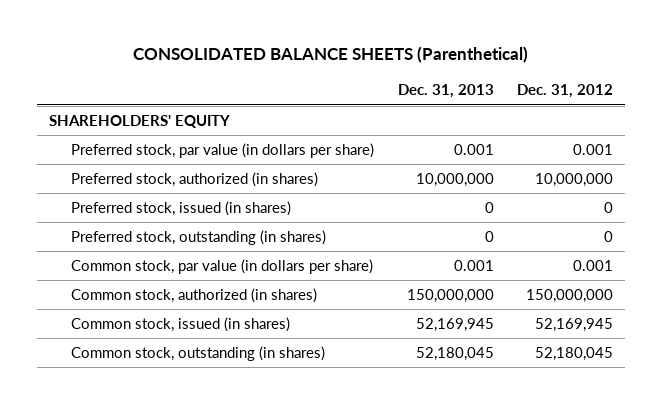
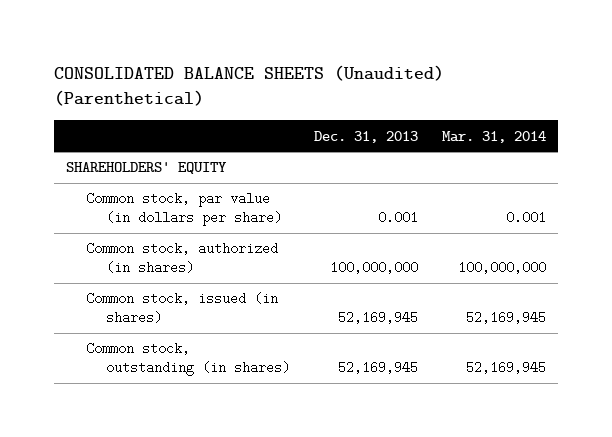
- CONSOLIDATED BALANCE SHEETS (Parenthetical)
+ CONSOLIDATED BALANCE SHEETS (Unaudited) (Parenthetical)
- | Dec. 31, 2013 | Dec. 31, 2012
+ | Dec. 31, 2013 | Mar. 31, 2014
- Preferred stock, par value (in dollars per share) | 0.001 | 0.001
- Preferred stock, authorized (in shares) | 10,000,000 | 10,000,000
- Preferred stock, issued (in shares) | 0 | 0
- Preferred stock, outstanding (in shares) | 0 | 0
- Common stock, authorized (in shares) | 150,000,000 | 150,000,000
+ Common stock, authorized (in shares) | 100,000,000 | 100,000,000
- Common stock, outstanding (in shares) | 52,180,045 | 52,180,045
+ Common stock, outstanding (in shares) | 52,169,945 | 52,169,945

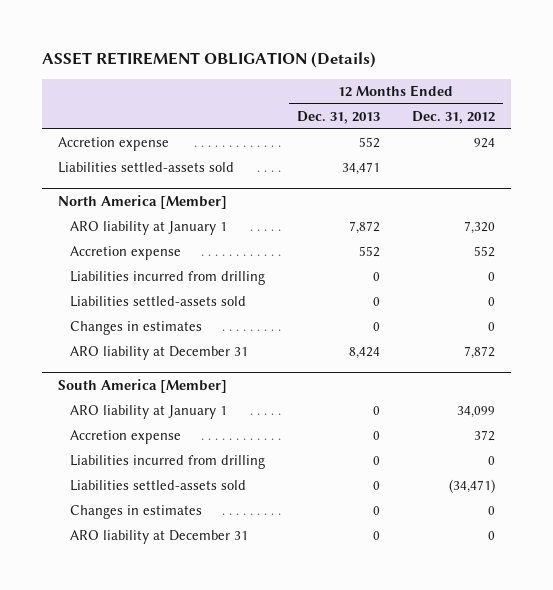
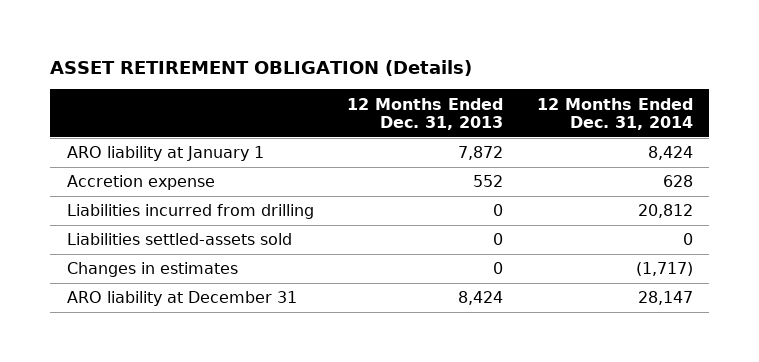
- | 12 Months Ended Dec. 31, 2013 | 12 Months Ended Dec. 31, 2012
+ | 12 Months Ended Dec. 31, 2013 | 12 Months Ended Dec. 31, 2014
- Accretion expense | 552 | 924
- Liabilities settled-assets sold | 34,471 |
- North America [Member]
- South America [Member]
- ARO liability at January 1 | 0 | 34,099
- Accretion expense | 0 | 372
- Liabilities incurred from drilling | 0 | 0
- Liabilities settled-assets sold | 0 | (34,471)
- Changes in estimates | 0 | 0
- ARO liability at December 31 | 0 | 0

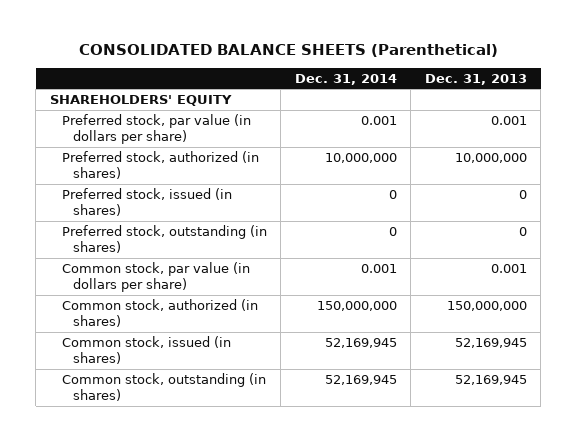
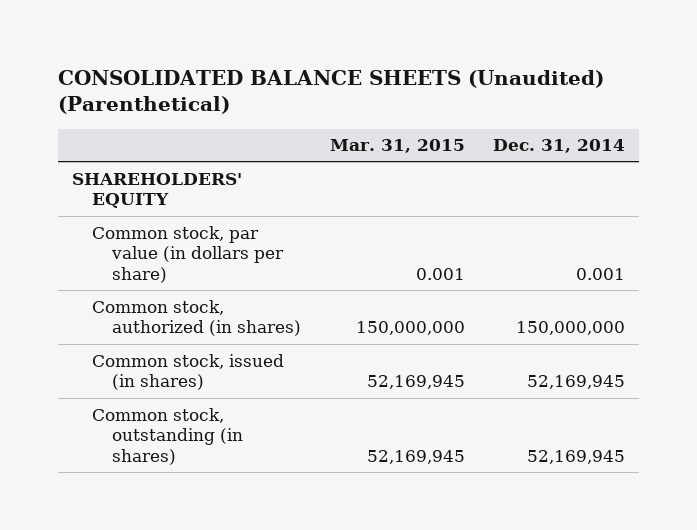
- CONSOLIDATED BALANCE SHEETS (Parenthetical)
+ CONSOLIDATED BALANCE SHEETS (Unaudited) (Parenthetical)
- | Dec. 31, 2014 | Dec. 31, 2013
+ | Mar. 31, 2015 | Dec. 31, 2014
- Preferred stock, par value (in dollars per share) | 0.001 | 0.001
- Preferred stock, authorized (in shares) | 10,000,000 | 10,000,000
- Preferred stock, issued (in shares) | 0 | 0
- Preferred stock, outstanding (in shares) | 0 | 0

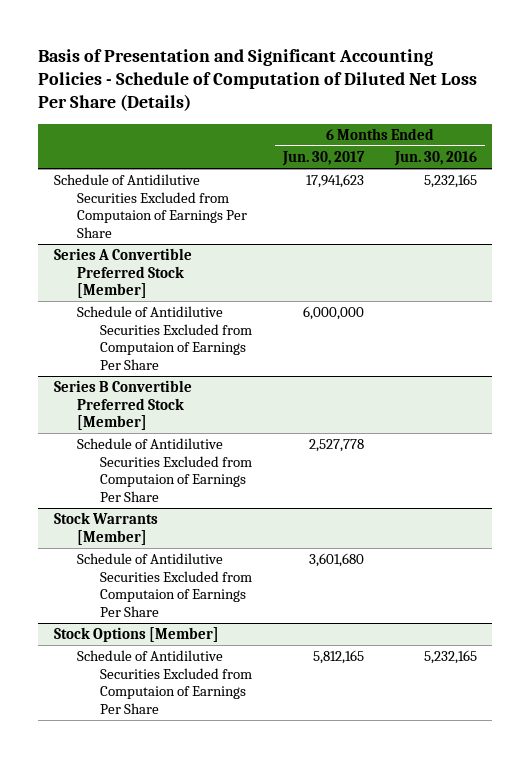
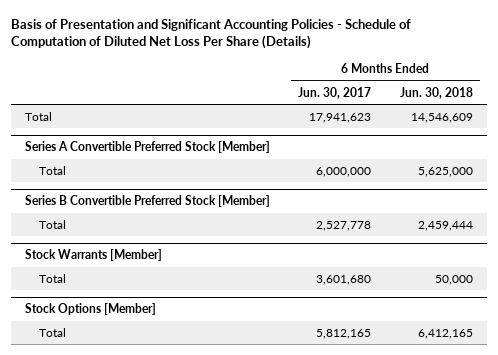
- | 6 Months Ended Jun. 30, 2017 | 6 Months Ended Jun. 30, 2016
+ | 6 Months Ended Jun. 30, 2017 | 6 Months Ended Jun. 30, 2018
- Schedule of Antidilutive Securities Excluded from Computaion of Earnings Per Share | 17,941,623 | 5,232,165
+ Total | 17,941,623 | 14,546,609
@ Series A Convertible Preferred Stock [Member]
- Schedule of Antidilutive Securities Excluded from Computaion of Earnings Per Share | 6,000,000 |
+ Total | 6,000,000 | 5,625,000
@ Series B Convertible Preferred Stock [Member]
- Schedule of Antidilutive Securities Excluded from Computaion of Earnings Per Share | 2,527,778 |
+ Total | 2,527,778 | 2,459,444
@ Stock Warrants [Member]
- Schedule of Antidilutive Securities Excluded from Computaion of Earnings Per Share | 3,601,680 |
+ Total | 3,601,680 | 50,000
@ Stock Options [Member]
- Schedule of Antidilutive Securities Excluded from Computaion of Earnings Per Share | 5,812,165 | 5,232,165
+ Total | 5,812,165 | 6,412,165

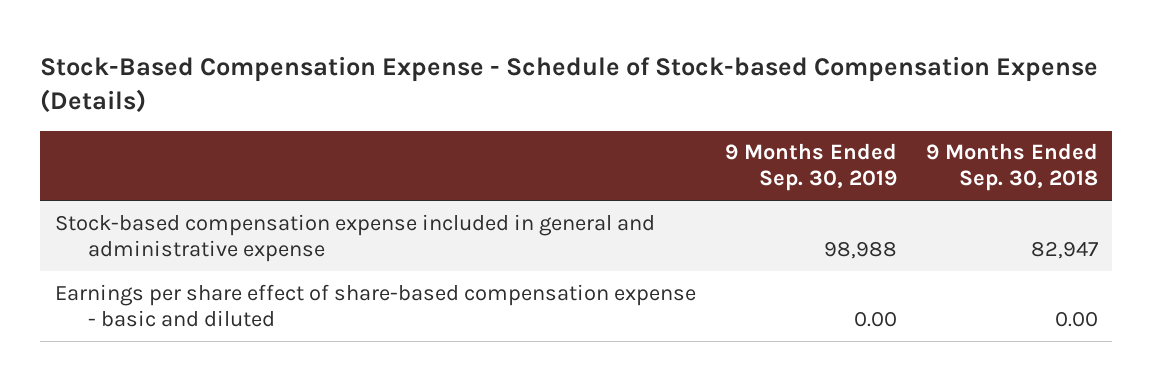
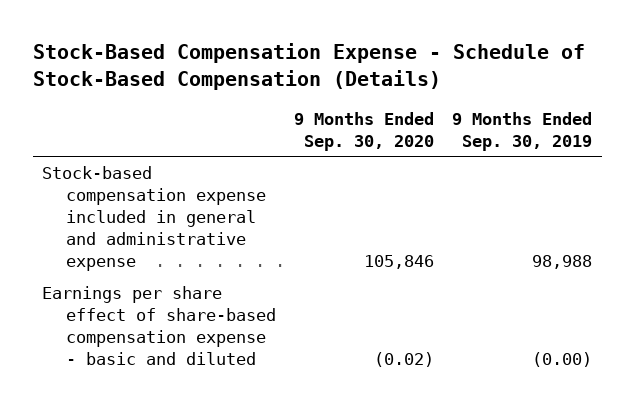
- Stock-Based Compensation Expense - Schedule of Stock-based Compensation Expense (Details)
+ Stock-Based Compensation Expense - Schedule of Stock-Based Compensation (Details)
- | 9 Months Ended Sep. 30, 2019 | 9 Months Ended Sep. 30, 2018
+ | 9 Months Ended Sep. 30, 2020 | 9 Months Ended Sep. 30, 2019
- Earnings per share effect of share-based compensation expense - basic and diluted | 0.00 | 0.00
+ Earnings per share effect of share-based compensation expense - basic and diluted | (0.02) | (0.00)

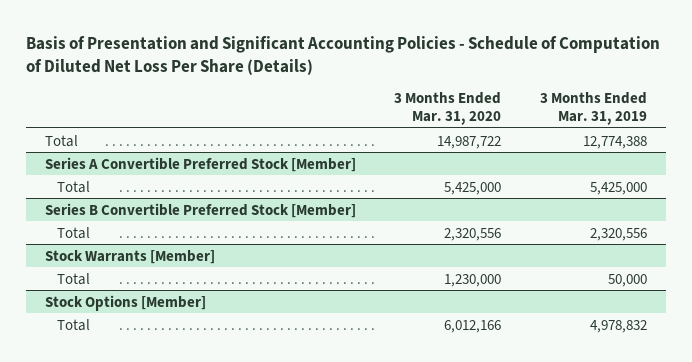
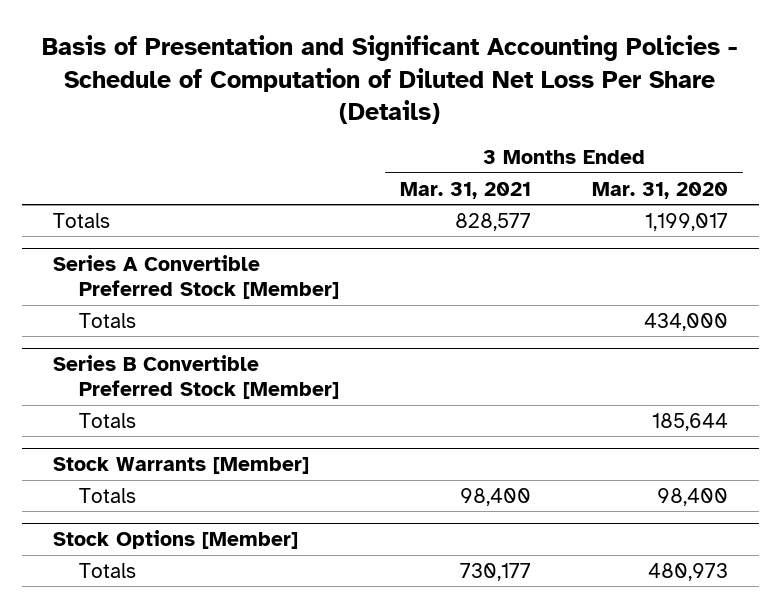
- | 3 Months Ended Mar. 31, 2020 | 3 Months Ended Mar. 31, 2019
+ | 3 Months Ended Mar. 31, 2021 | 3 Months Ended Mar. 31, 2020
- Total | 14,987,722 | 12,774,388
+ Totals | 828,577 | 1,199,017
@ Series A Convertible Preferred Stock [Member]
- Total | 5,425,000 | 5,425,000
+ Totals | | 434,000
@ Series B Convertible Preferred Stock [Member]
- Total | 2,320,556 | 2,320,556
+ Totals | | 185,644
@ Stock Warrants [Member]
- Total | 1,230,000 | 50,000
+ Totals | 98,400 | 98,400
@ Stock Options [Member]
- Total | 6,012,166 | 4,978,832
+ Totals | 730,177 | 480,973

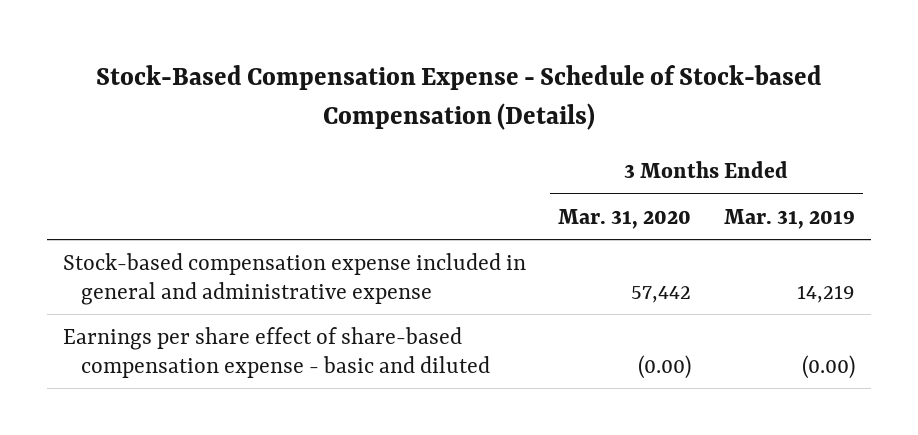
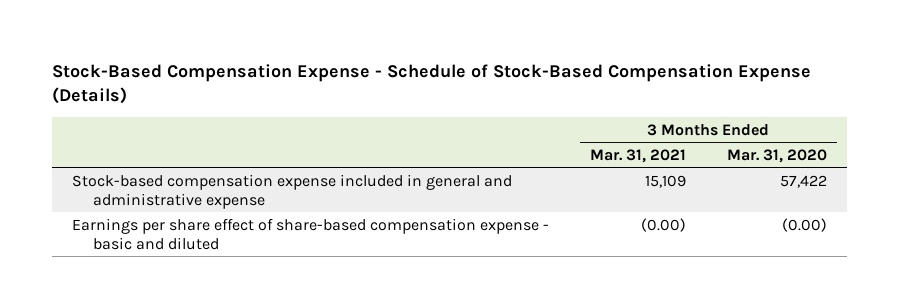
- Stock-Based Compensation Expense - Schedule of Stock-based Compensation (Details)
+ Stock-Based Compensation Expense - Schedule of Stock-Based Compensation Expense (Details)
- | 3 Months Ended Mar. 31, 2020 | 3 Months Ended Mar. 31, 2019
+ | 3 Months Ended Mar. 31, 2021 | 3 Months Ended Mar. 31, 2020
- Stock-based compensation expense included in general and administrative expense | 57,442 | 14,219
+ Stock-based compensation expense included in general and administrative expense | 15,109 | 57,422

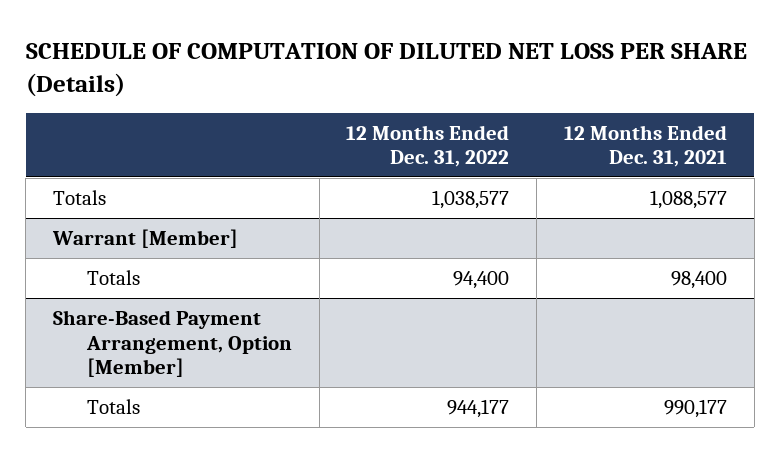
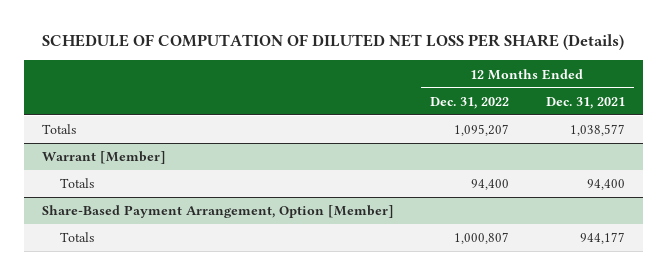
- Totals | 1,038,577 | 1,088,577
+ Totals | 1,095,207 | 1,038,577
@ Warrant [Member]
- Totals | 94,400 | 98,400
+ Totals | 94,400 | 94,400
@ Share-Based Payment Arrangement, Option [Member]
- Totals | 944,177 | 990,177
+ Totals | 1,000,807 | 944,177

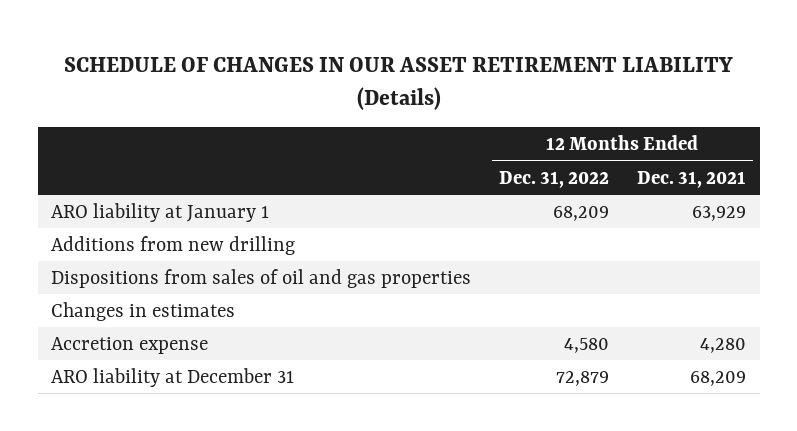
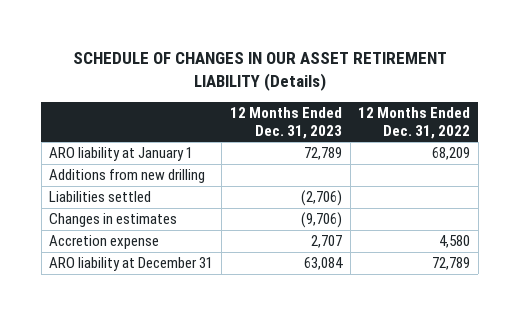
- | 12 Months Ended Dec. 31, 2022 | 12 Months Ended Dec. 31, 2021
+ | 12 Months Ended Dec. 31, 2023 | 12 Months Ended Dec. 31, 2022
- Dispositions from sales of oil and gas properties
+ Liabilities settled | (2,706) |
- ARO liability at December 31 | 72,879 | 68,209
+ ARO liability at December 31 | 63,084 | 72,789

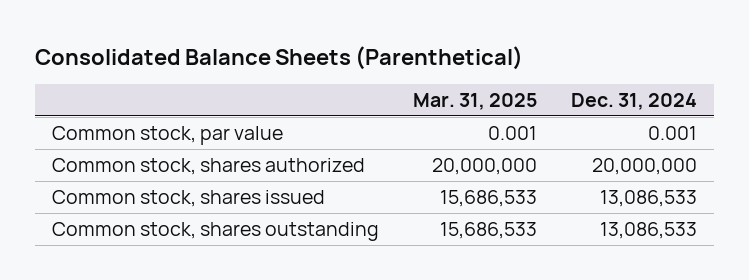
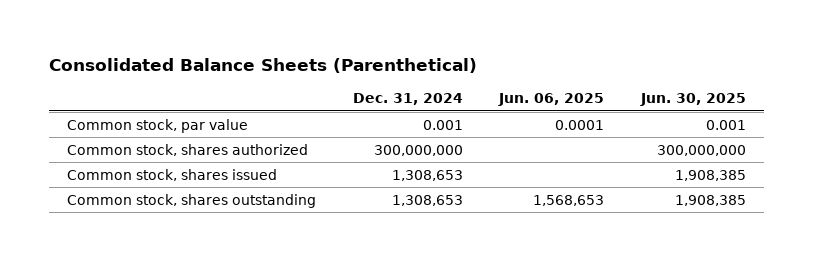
- | Mar. 31, 2025 | Dec. 31, 2024
+ | Dec. 31, 2024 | Jun. 06, 2025 | Jun. 30, 2025
- Common stock, shares authorized | 20,000,000 | 20,000,000
- Common stock, shares issued | 15,686,533 | 13,086,533
- Common stock, shares outstanding | 15,686,533 | 13,086,533
+ Common stock, shares authorized | 300,000,000 | | 300,000,000
+ Common stock, shares issued | 1,308,653 | | 1,908,385
+ Common stock, shares outstanding | 1,308,653 | 1,568,653 | 1,908,385

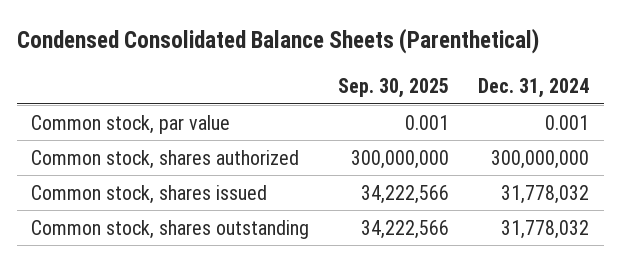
- Consolidated Balance Sheets (Parenthetical)
+ Condensed Consolidated Balance Sheets (Parenthetical)
- | Dec. 31, 2024 | Jun. 06, 2025 | Jun. 30, 2025
+ | Sep. 30, 2025 | Dec. 31, 2024
- Common stock, shares issued | 1,308,653 | | 1,908,385
- Common stock, shares outstanding | 1,308,653 | 1,568,653 | 1,908,385
+ Common stock, shares issued | 34,222,566 | 31,778,032
+ Common stock, shares outstanding | 34,222,566 | 31,778,032

